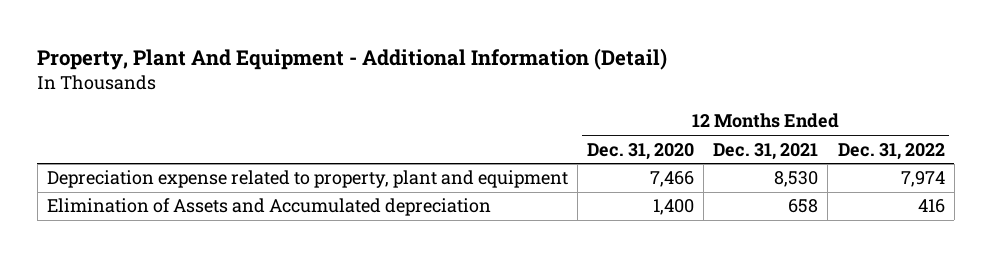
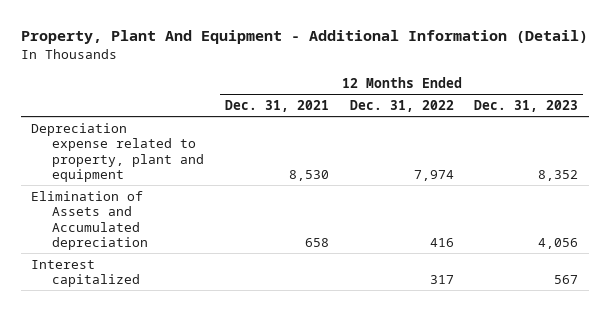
- | 12 Months Ended Dec. 31, 2020 | 12 Months Ended Dec. 31, 2021 | 12 Months Ended Dec. 31, 2022
+ | 12 Months Ended Dec. 31, 2021 | 12 Months Ended Dec. 31, 2022 | 12 Months Ended Dec. 31, 2023
+ Interest capitalized | | 317 | 567

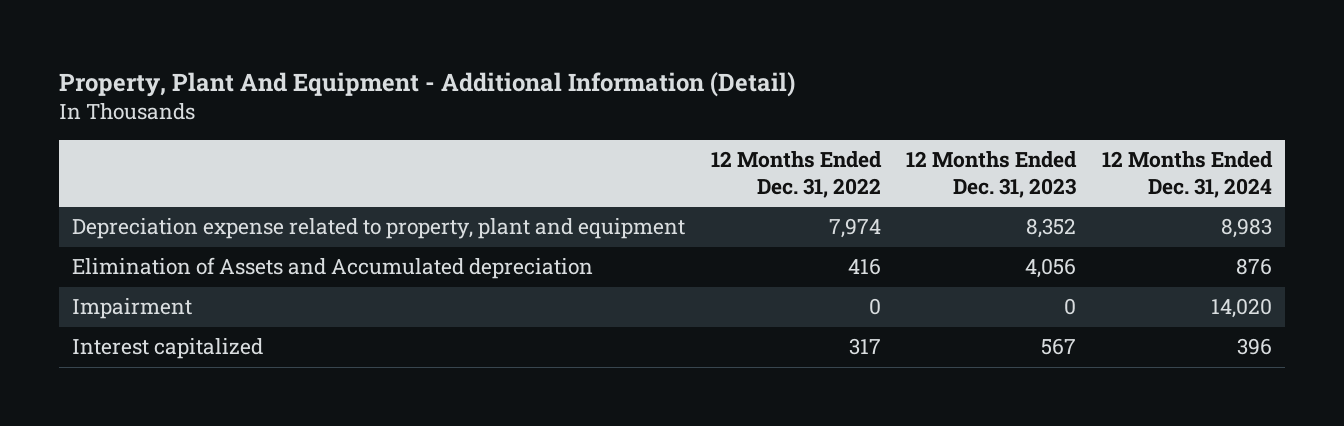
- | 12 Months Ended Dec. 31, 2021 | 12 Months Ended Dec. 31, 2022 | 12 Months Ended Dec. 31, 2023
+ | 12 Months Ended Dec. 31, 2022 | 12 Months Ended Dec. 31, 2023 | 12 Months Ended Dec. 31, 2024
+ Impairment | 0 | 0 | 14,020

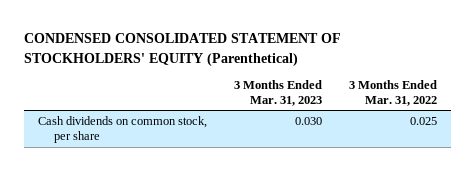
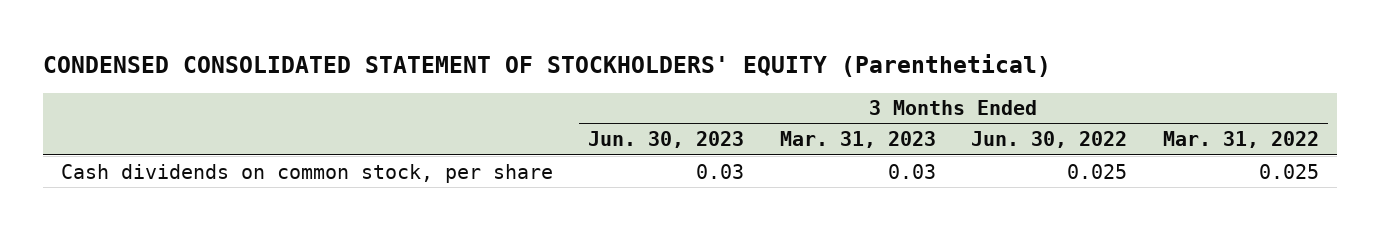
- | 3 Months Ended Mar. 31, 2023 | 3 Months Ended Mar. 31, 2022
+ | 3 Months Ended Jun. 30, 2023 | 3 Months Ended Mar. 31, 2023 | 3 Months Ended Jun. 30, 2022 | 3 Months Ended Mar. 31, 2022
- Cash dividends on common stock, per share | 0.030 | 0.025
+ Cash dividends on common stock, per share | 0.03 | 0.03 | 0.025 | 0.025

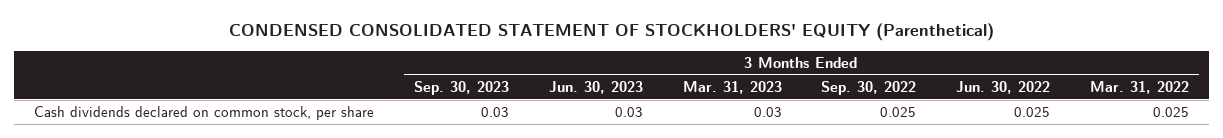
- | 3 Months Ended Jun. 30, 2023 | 3 Months Ended Mar. 31, 2023 | 3 Months Ended Jun. 30, 2022 | 3 Months Ended Mar. 31, 2022
+ | 3 Months Ended Sep. 30, 2023 | 3 Months Ended Jun. 30, 2023 | 3 Months Ended Mar. 31, 2023 | 3 Months Ended Sep. 30, 2022 | 3 Months Ended Jun. 30, 2022 | 3 Months Ended Mar. 31, 2022
- Cash dividends on common stock, per share | 0.03 | 0.03 | 0.025 | 0.025
+ Cash dividends declared on common stock, per share | 0.03 | 0.03 | 0.03 | 0.025 | 0.025 | 0.025

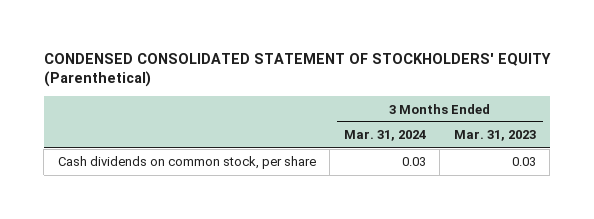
- | 3 Months Ended Sep. 30, 2023 | 3 Months Ended Jun. 30, 2023 | 3 Months Ended Mar. 31, 2023 | 3 Months Ended Sep. 30, 2022 | 3 Months Ended Jun. 30, 2022 | 3 Months Ended Mar. 31, 2022
+ | 3 Months Ended Mar. 31, 2024 | 3 Months Ended Mar. 31, 2023
- Cash dividends declared on common stock, per share | 0.03 | 0.03 | 0.03 | 0.025 | 0.025 | 0.025
+ Cash dividends on common stock, per share | 0.03 | 0.03

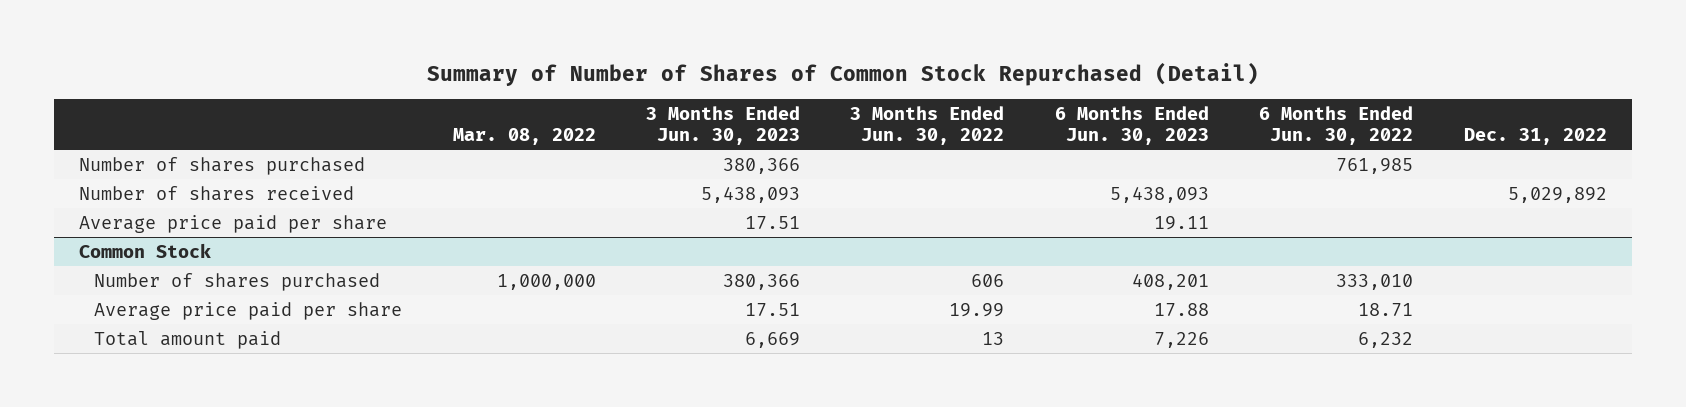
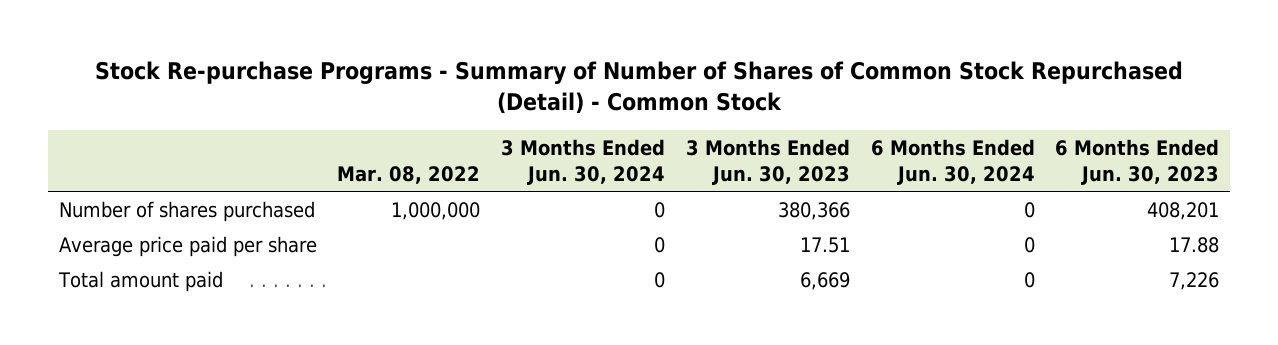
- Summary of Number of Shares of Common Stock Repurchased (Detail)
+ Stock Re-purchase Programs - Summary of Number of Shares of Common Stock Repurchased (Detail) - Common Stock
- | Mar. 08, 2022 | 3 Months Ended Jun. 30, 2023 | 3 Months Ended Jun. 30, 2022 | 6 Months Ended Jun. 30, 2023 | 6 Months Ended Jun. 30, 2022 | Dec. 31, 2022
+ | Mar. 08, 2022 | 3 Months Ended Jun. 30, 2024 | 3 Months Ended Jun. 30, 2023 | 6 Months Ended Jun. 30, 2024 | 6 Months Ended Jun. 30, 2023
- Number of shares purchased | | 380,366 | | | 761,985 |
- Number of shares received | | 5,438,093 | | 5,438,093 | | 5,029,892
- Average price paid per share | | 17.51 | | 19.11 | |
- Common Stock

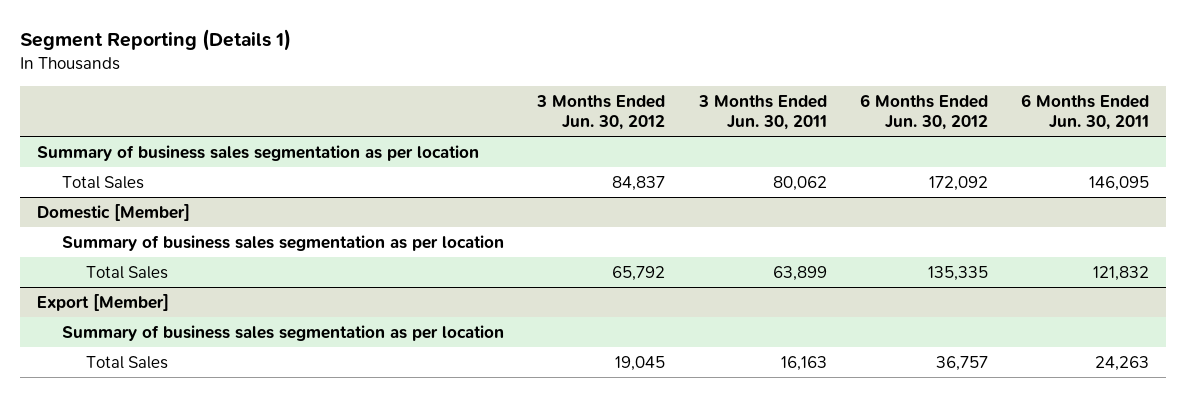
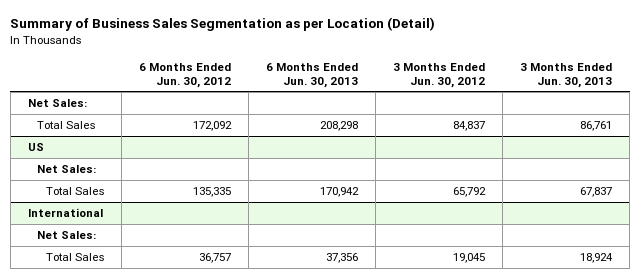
- Segment Reporting (Details 1)
+ Summary of Business Sales Segmentation as per Location (Detail)
- | 3 Months Ended Jun. 30, 2012 | 3 Months Ended Jun. 30, 2011 | 6 Months Ended Jun. 30, 2012 | 6 Months Ended Jun. 30, 2011
+ | 6 Months Ended Jun. 30, 2012 | 6 Months Ended Jun. 30, 2013 | 3 Months Ended Jun. 30, 2012 | 3 Months Ended Jun. 30, 2013
- Summary of business sales segmentation as per location
+ Net Sales:
- Domestic [Member]
- Summary of business sales segmentation as per location
+ US
+ Net Sales:
- Export [Member]
- Summary of business sales segmentation as per location
+ International
+ Net Sales:

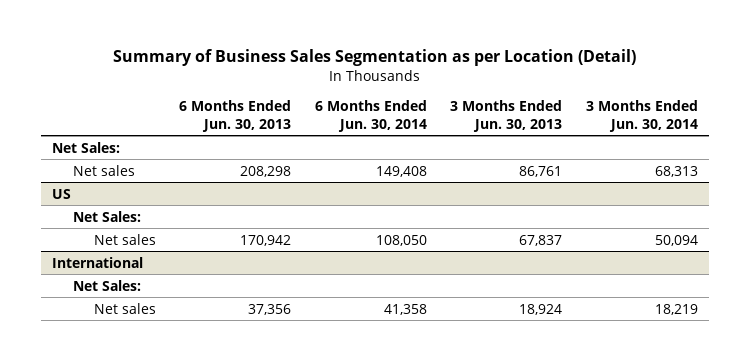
- | 6 Months Ended Jun. 30, 2012 | 6 Months Ended Jun. 30, 2013 | 3 Months Ended Jun. 30, 2012 | 3 Months Ended Jun. 30, 2013
+ | 6 Months Ended Jun. 30, 2013 | 6 Months Ended Jun. 30, 2014 | 3 Months Ended Jun. 30, 2013 | 3 Months Ended Jun. 30, 2014
- Total Sales | 172,092 | 208,298 | 84,837 | 86,761
+ Net sales | 208,298 | 149,408 | 86,761 | 68,313
@ US
- Total Sales | 135,335 | 170,942 | 65,792 | 67,837
+ Net sales | 170,942 | 108,050 | 67,837 | 50,094
@ International
- Total Sales | 36,757 | 37,356 | 19,045 | 18,924
+ Net sales | 37,356 | 41,358 | 18,924 | 18,219

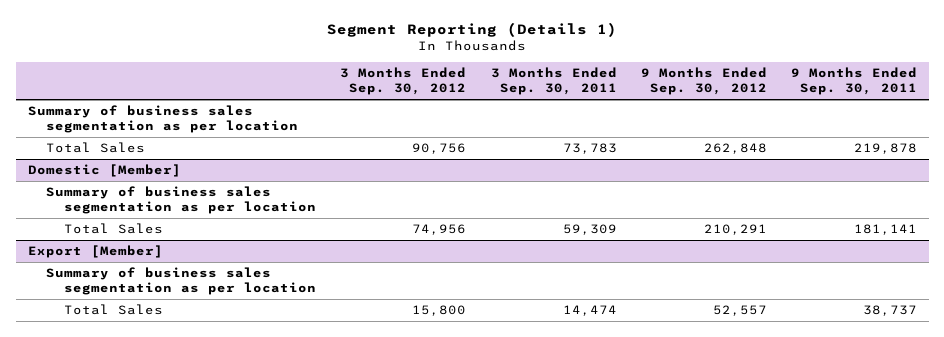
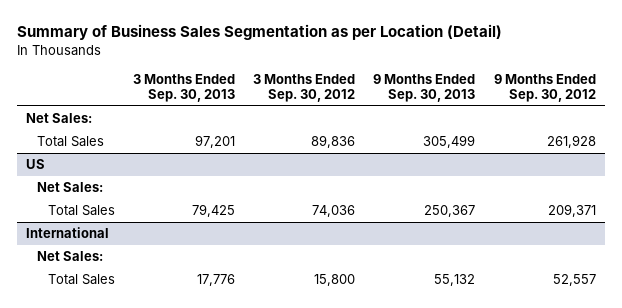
- Segment Reporting (Details 1)
+ Summary of Business Sales Segmentation as per Location (Detail)
- | 3 Months Ended Sep. 30, 2012 | 3 Months Ended Sep. 30, 2011 | 9 Months Ended Sep. 30, 2012 | 9 Months Ended Sep. 30, 2011
+ | 3 Months Ended Sep. 30, 2013 | 3 Months Ended Sep. 30, 2012 | 9 Months Ended Sep. 30, 2013 | 9 Months Ended Sep. 30, 2012
- Summary of business sales segmentation as per location
- Total Sales | 90,756 | 73,783 | 262,848 | 219,878
- Domestic [Member]
- Summary of business sales segmentation as per location
- Total Sales | 74,956 | 59,309 | 210,291 | 181,141
- Export [Member]
- Summary of business sales segmentation as per location
+ Net Sales:
+ Total Sales | 97,201 | 89,836 | 305,499 | 261,928
+ US
+ Net Sales:
+ Total Sales | 79,425 | 74,036 | 250,367 | 209,371
+ International
+ Net Sales:

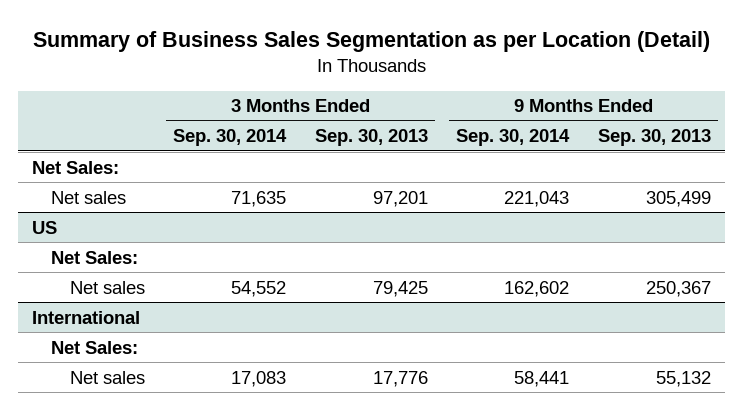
- | 3 Months Ended Sep. 30, 2013 | 3 Months Ended Sep. 30, 2012 | 9 Months Ended Sep. 30, 2013 | 9 Months Ended Sep. 30, 2012
+ | 3 Months Ended Sep. 30, 2014 | 3 Months Ended Sep. 30, 2013 | 9 Months Ended Sep. 30, 2014 | 9 Months Ended Sep. 30, 2013
- Total Sales | 97,201 | 89,836 | 305,499 | 261,928
+ Net sales | 71,635 | 97,201 | 221,043 | 305,499
@ US
- Total Sales | 79,425 | 74,036 | 250,367 | 209,371
+ Net sales | 54,552 | 79,425 | 162,602 | 250,367
@ International
- Total Sales | 17,776 | 15,800 | 55,132 | 52,557
+ Net sales | 17,083 | 17,776 | 58,441 | 55,132

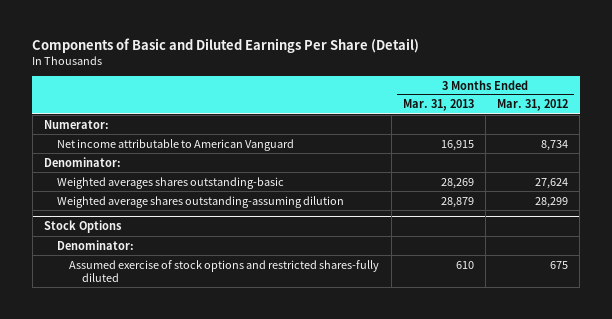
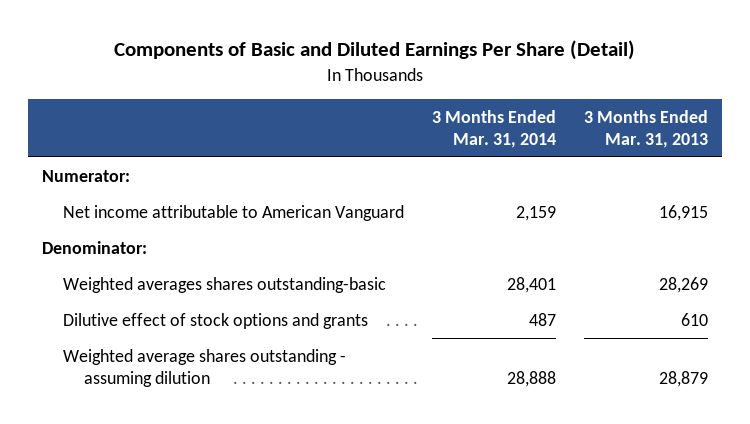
- | 3 Months Ended Mar. 31, 2013 | 3 Months Ended Mar. 31, 2012
+ | 3 Months Ended Mar. 31, 2014 | 3 Months Ended Mar. 31, 2013
- Weighted average shares outstanding-assuming dilution | 28,879 | 28,299
- Stock Options
- Denominator:
- Assumed exercise of stock options and restricted shares-fully diluted | 610 | 675
+ Dilutive effect of stock options and grants | 487 | 610
+ Weighted average shares outstanding - assuming dilution | 28,888 | 28,879

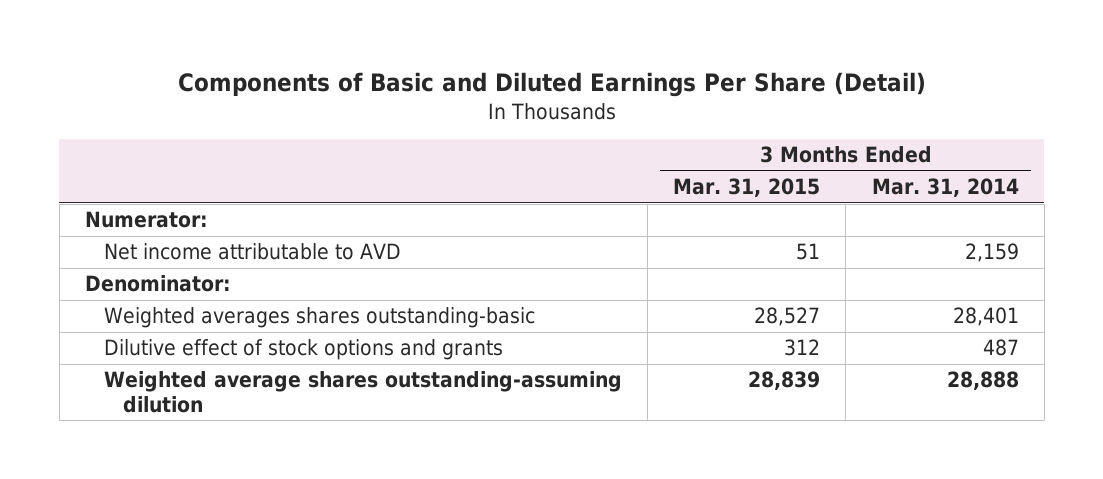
- | 3 Months Ended Mar. 31, 2014 | 3 Months Ended Mar. 31, 2013
+ | 3 Months Ended Mar. 31, 2015 | 3 Months Ended Mar. 31, 2014
- Net income attributable to American Vanguard | 2,159 | 16,915
+ Net income attributable to AVD | 51 | 2,159
- Weighted average shares outstanding - assuming dilution | 28,888 | 28,879
+ Weighted average shares outstanding-assuming dilution | 28,839 | 28,888

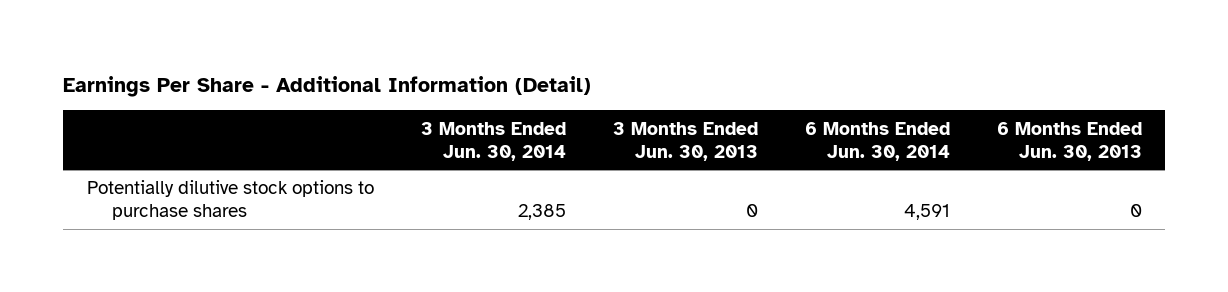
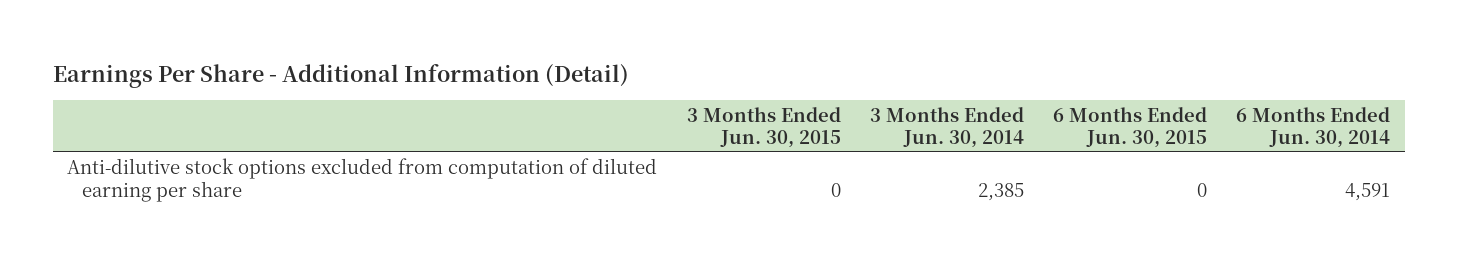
- | 3 Months Ended Jun. 30, 2014 | 3 Months Ended Jun. 30, 2013 | 6 Months Ended Jun. 30, 2014 | 6 Months Ended Jun. 30, 2013
+ | 3 Months Ended Jun. 30, 2015 | 3 Months Ended Jun. 30, 2014 | 6 Months Ended Jun. 30, 2015 | 6 Months Ended Jun. 30, 2014
- Potentially dilutive stock options to purchase shares | 2,385 | 0 | 4,591 | 0
+ Anti-dilutive stock options excluded from computation of diluted earning per share | 0 | 2,385 | 0 | 4,591

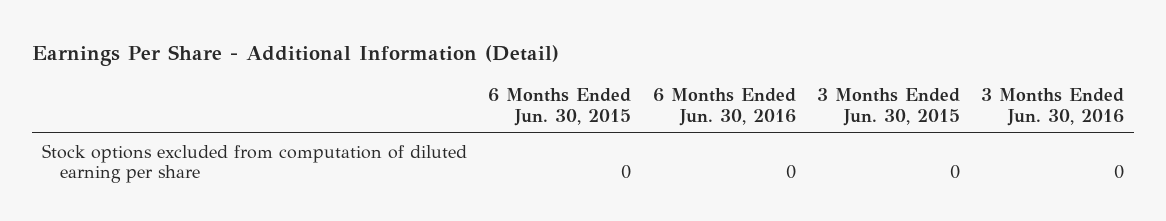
- | 3 Months Ended Jun. 30, 2015 | 3 Months Ended Jun. 30, 2014 | 6 Months Ended Jun. 30, 2015 | 6 Months Ended Jun. 30, 2014
+ | 6 Months Ended Jun. 30, 2015 | 6 Months Ended Jun. 30, 2016 | 3 Months Ended Jun. 30, 2015 | 3 Months Ended Jun. 30, 2016
- Anti-dilutive stock options excluded from computation of diluted earning per share | 0 | 2,385 | 0 | 4,591
+ Stock options excluded from computation of diluted earning per share | 0 | 0 | 0 | 0

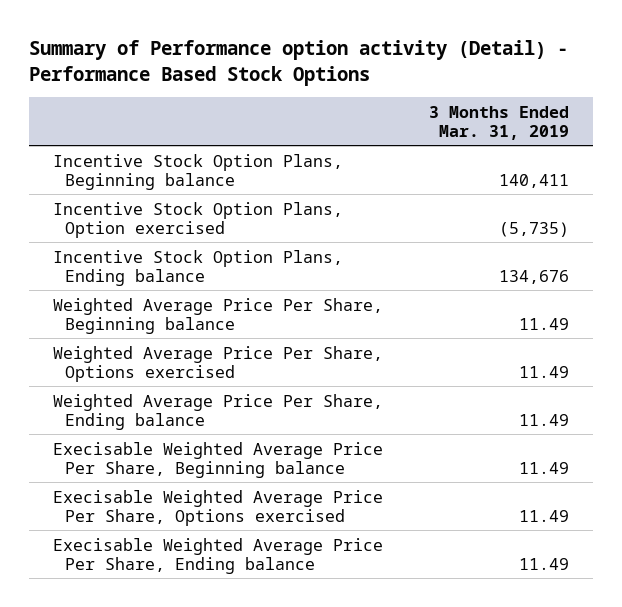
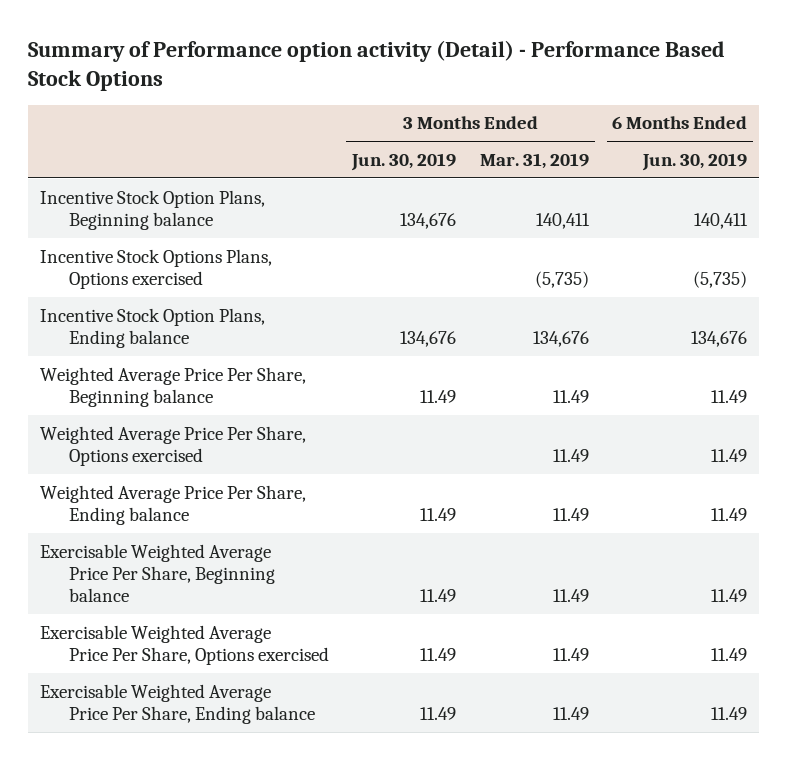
- | 3 Months Ended Mar. 31, 2019
+ | 3 Months Ended Jun. 30, 2019 | 3 Months Ended Mar. 31, 2019 | 6 Months Ended Jun. 30, 2019
- Incentive Stock Option Plans, Option exercised | (5,735)
+ Incentive Stock Options Plans, Options exercised | | (5,735) | (5,735)
- Execisable Weighted Average Price Per Share, Beginning balance | 11.49
- Execisable Weighted Average Price Per Share, Options exercised | 11.49
- Execisable Weighted Average Price Per Share, Ending balance | 11.49
+ Exercisable Weighted Average Price Per Share, Beginning balance | 11.49 | 11.49 | 11.49
+ Exercisable Weighted Average Price Per Share, Options exercised | 11.49 | 11.49 | 11.49
+ Exercisable Weighted Average Price Per Share, Ending balance | 11.49 | 11.49 | 11.49

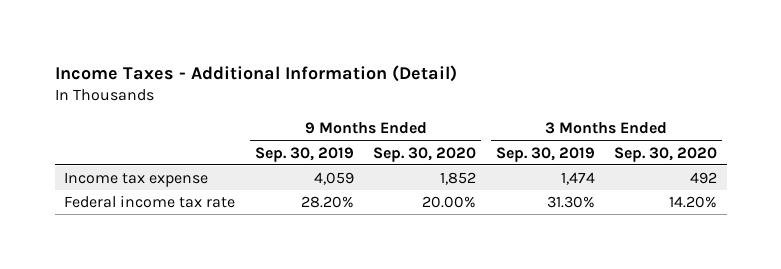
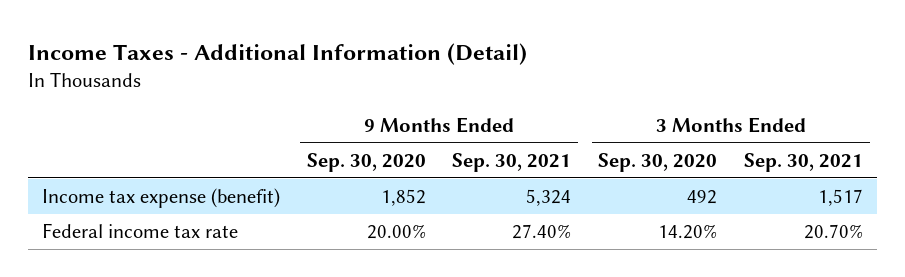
- | 9 Months Ended Sep. 30, 2019 | 9 Months Ended Sep. 30, 2020 | 3 Months Ended Sep. 30, 2019 | 3 Months Ended Sep. 30, 2020
+ | 9 Months Ended Sep. 30, 2020 | 9 Months Ended Sep. 30, 2021 | 3 Months Ended Sep. 30, 2020 | 3 Months Ended Sep. 30, 2021
- Income tax expense | 4,059 | 1,852 | 1,474 | 492
+ Income tax expense (benefit) | 1,852 | 5,324 | 492 | 1,517

